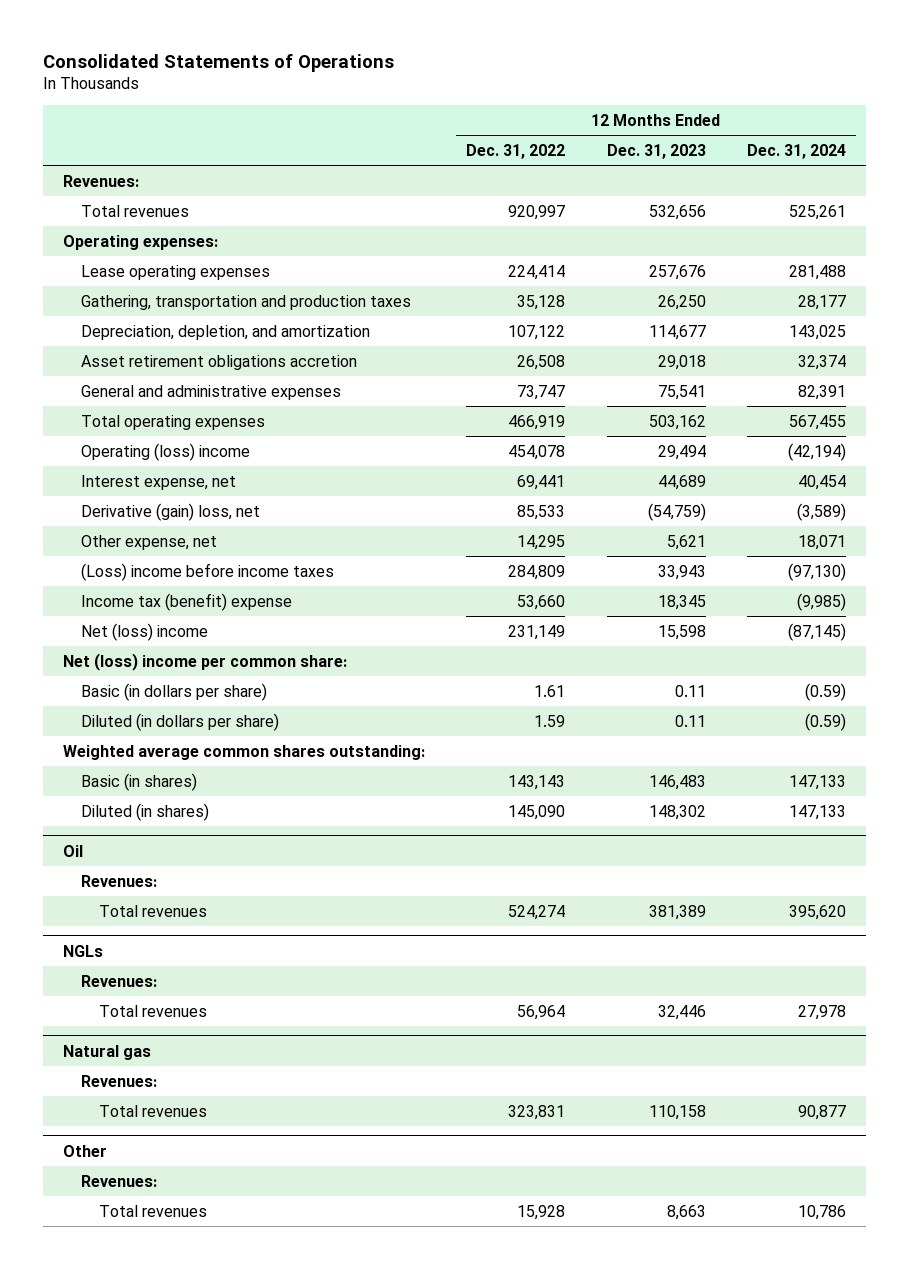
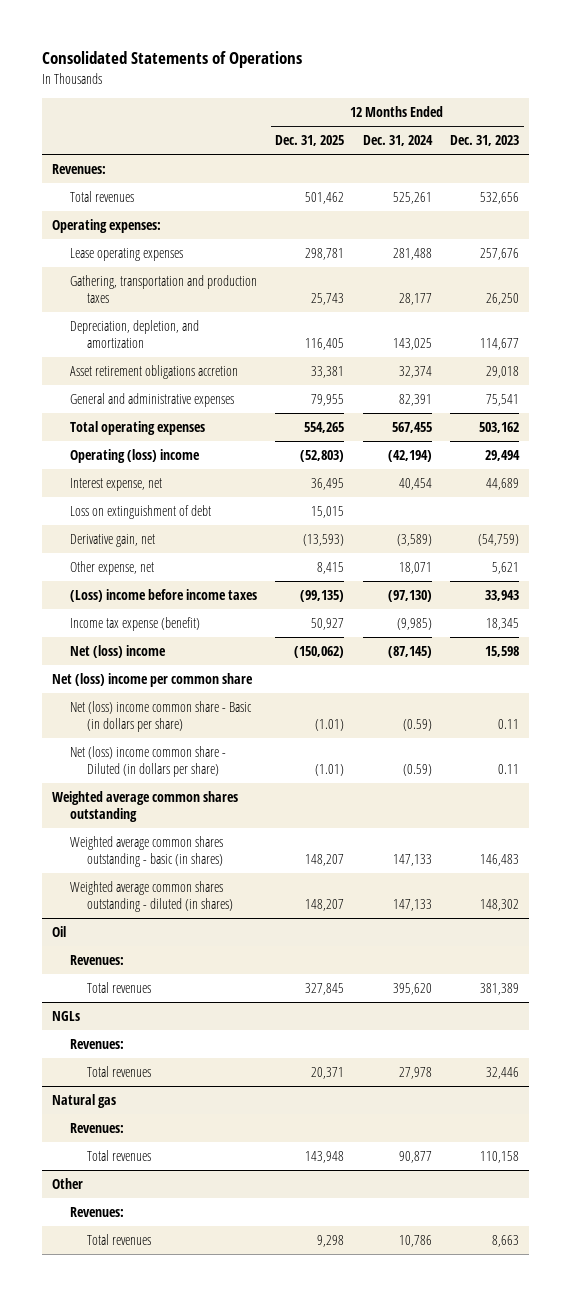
- | 12 Months Ended Dec. 31, 2022 | 12 Months Ended Dec. 31, 2023 | 12 Months Ended Dec. 31, 2024
+ | 12 Months Ended Dec. 31, 2025 | 12 Months Ended Dec. 31, 2024 | 12 Months Ended Dec. 31, 2023
- Derivative (gain) loss, net | 85,533 | (54,759) | (3,589)
+ Loss on extinguishment of debt | 15,015 | |
+ Derivative gain, net | (13,593) | (3,589) | (54,759)
- Income tax (benefit) expense | 53,660 | 18,345 | (9,985)
+ Income tax expense (benefit) | 50,927 | (9,985) | 18,345
- Net (loss) income per common share:
- Basic (in dollars per share) | 1.61 | 0.11 | (0.59)
- Diluted (in dollars per share) | 1.59 | 0.11 | (0.59)
- Weighted average common shares outstanding:
- Basic (in shares) | 143,143 | 146,483 | 147,133
- Diluted (in shares) | 145,090 | 148,302 | 147,133
+ Net (loss) income per common share
+ Net (loss) income common share - Basic (in dollars per share) | (1.01) | (0.59) | 0.11
+ Net (loss) income common share - Diluted (in dollars per share) | (1.01) | (0.59) | 0.11
+ Weighted average common shares outstanding
+ Weighted average common shares outstanding - basic (in shares) | 148,207 | 147,133 | 146,483
+ Weighted average common shares outstanding - diluted (in shares) | 148,207 | 147,133 | 148,302

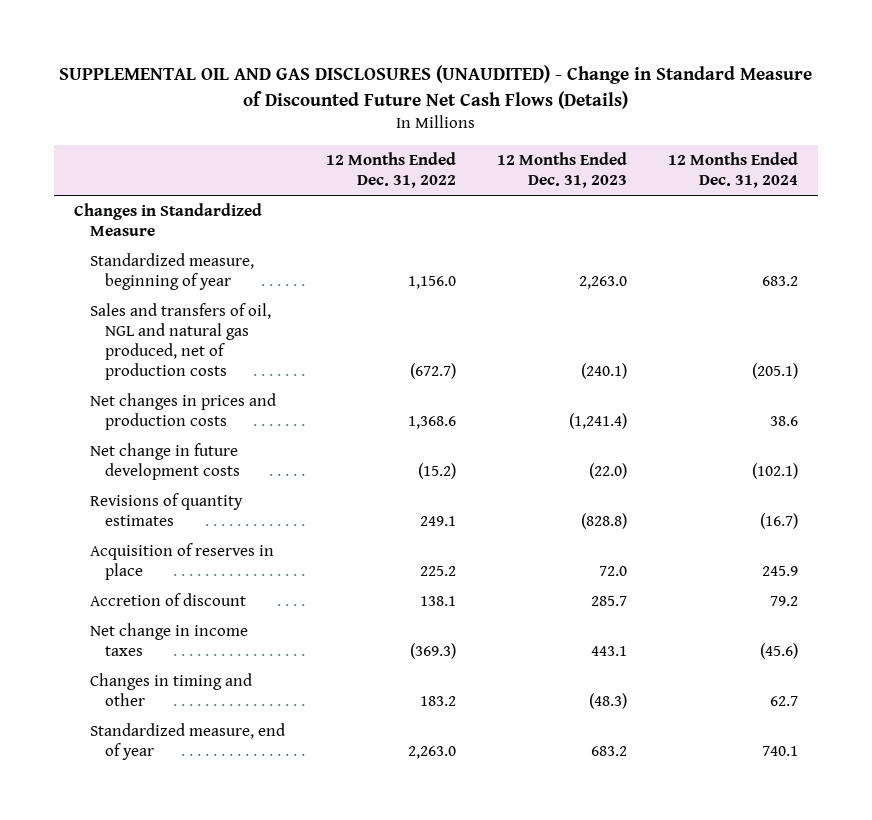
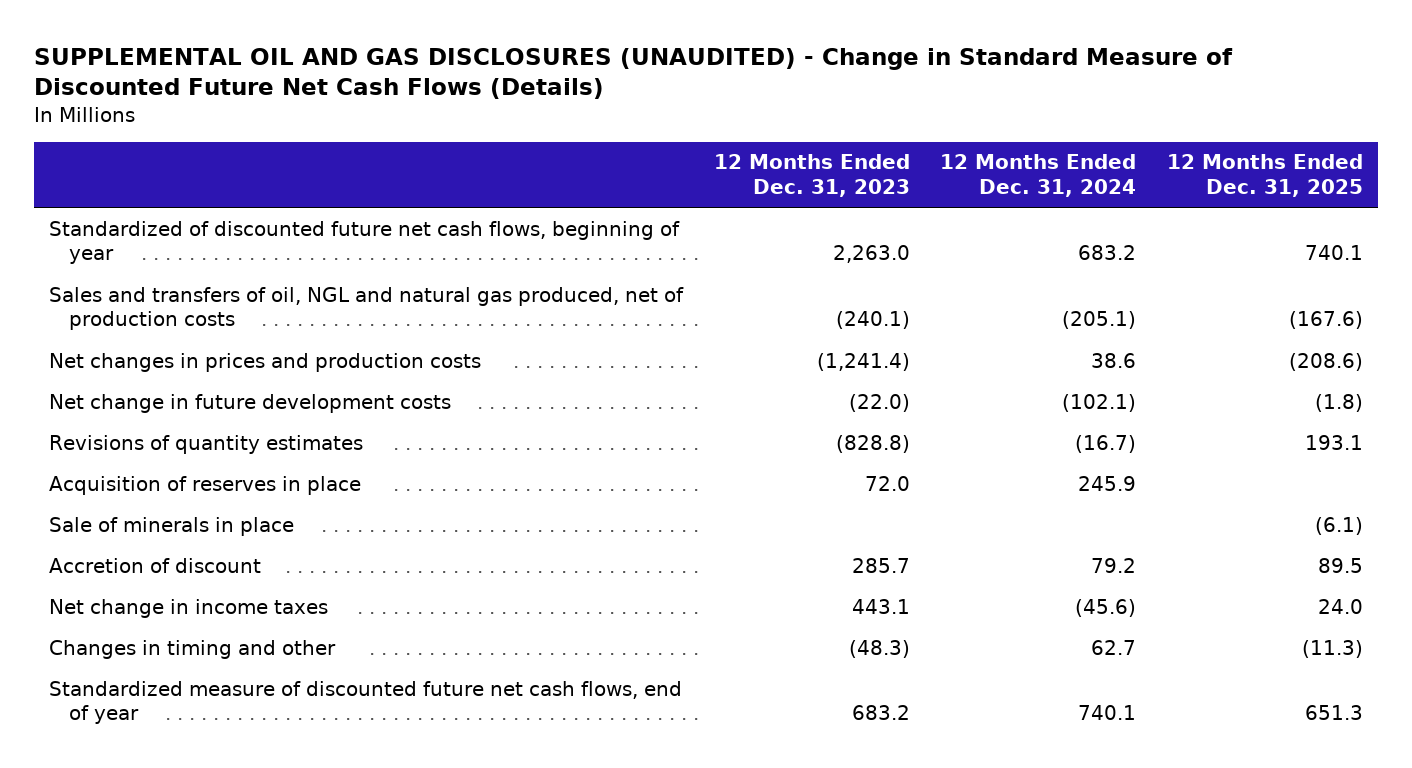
- | 12 Months Ended Dec. 31, 2022 | 12 Months Ended Dec. 31, 2023 | 12 Months Ended Dec. 31, 2024
+ | 12 Months Ended Dec. 31, 2023 | 12 Months Ended Dec. 31, 2024 | 12 Months Ended Dec. 31, 2025
- Changes in Standardized Measure
- Standardized measure, beginning of year | 1,156.0 | 2,263.0 | 683.2
+ Standardized of discounted future net cash flows, beginning of year | 2,263.0 | 683.2 | 740.1
+ Sale of minerals in place | | | (6.1)
- Standardized measure, end of year | 2,263.0 | 683.2 | 740.1
+ Standardized measure of discounted future net cash flows, end of year | 683.2 | 740.1 | 651.3

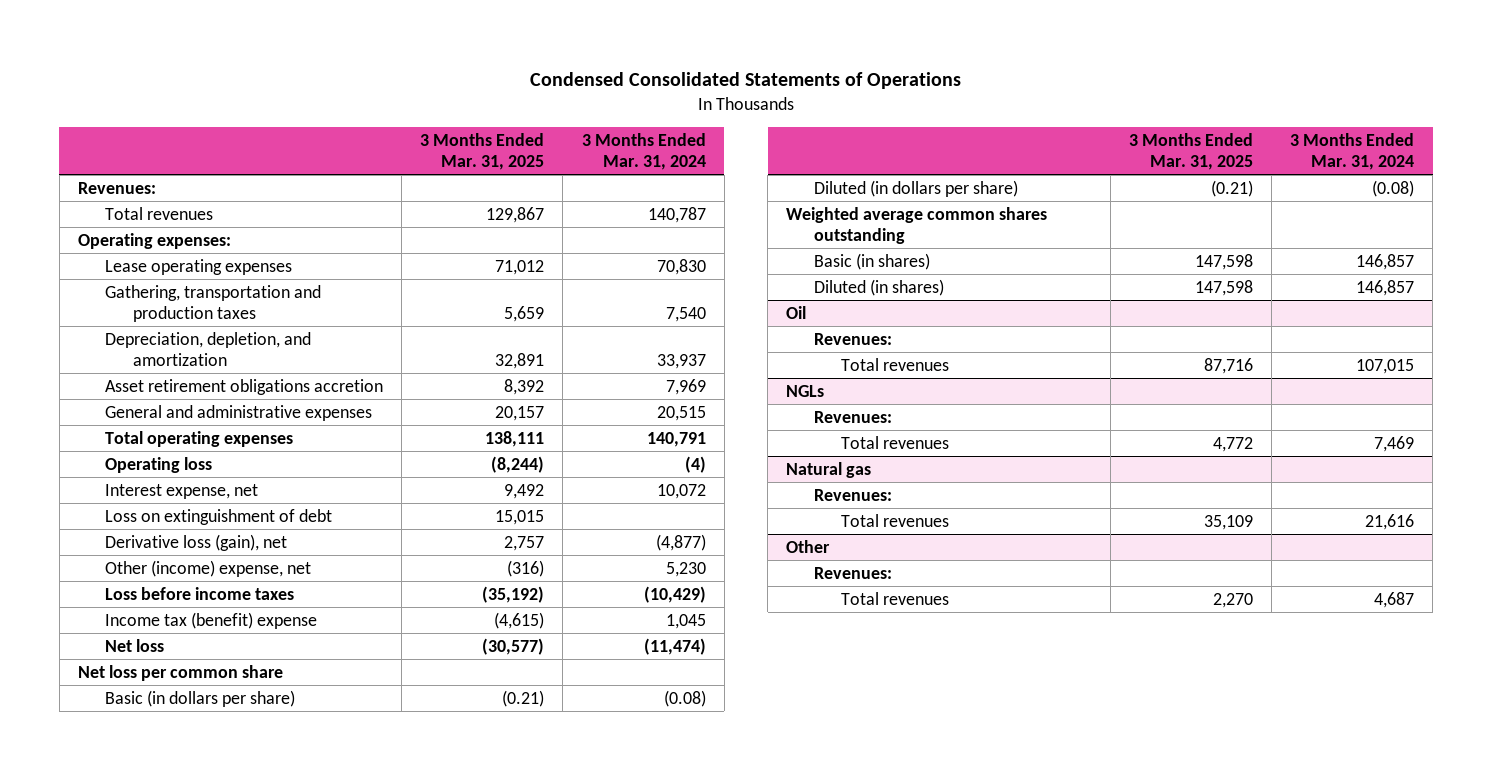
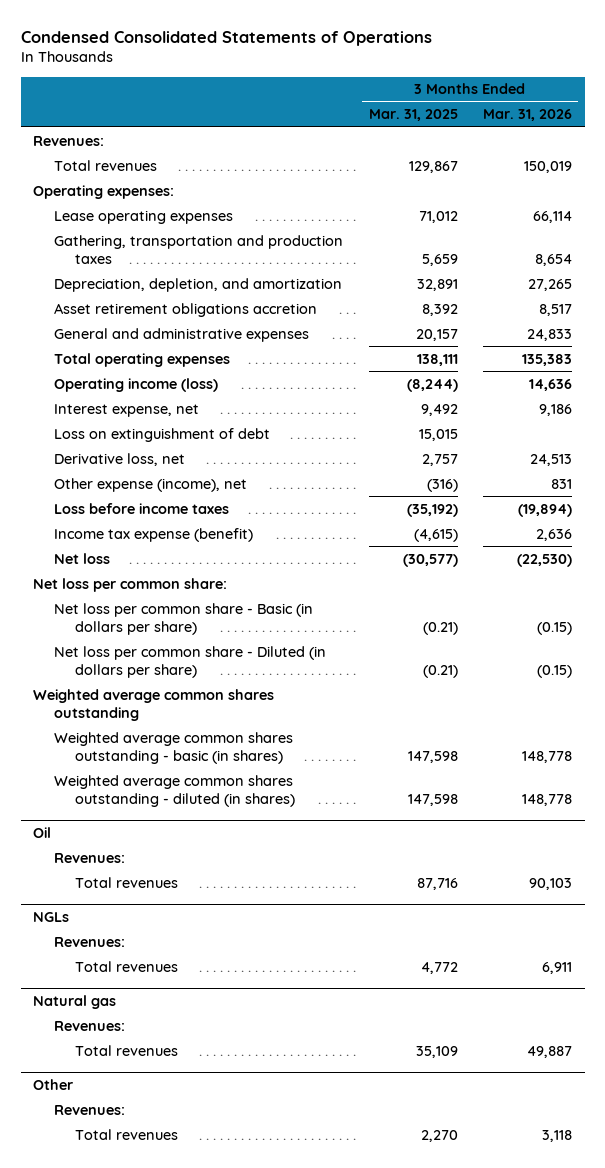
- | 3 Months Ended Mar. 31, 2025 | 3 Months Ended Mar. 31, 2024
+ | 3 Months Ended Mar. 31, 2025 | 3 Months Ended Mar. 31, 2026
- Operating loss | (8,244) | (4)
+ Operating income (loss) | (8,244) | 14,636
- Derivative loss (gain), net | 2,757 | (4,877)
- Other (income) expense, net | (316) | 5,230
+ Derivative loss, net | 2,757 | 24,513
+ Other expense (income), net | (316) | 831
- Income tax (benefit) expense | (4,615) | 1,045
+ Income tax expense (benefit) | (4,615) | 2,636
- Net loss per common share
- Basic (in dollars per share) | (0.21) | (0.08)
- Diluted (in dollars per share) | (0.21) | (0.08)
+ Net loss per common share:
+ Net loss per common share - Basic (in dollars per share) | (0.21) | (0.15)
+ Net loss per common share - Diluted (in dollars per share) | (0.21) | (0.15)
- Basic (in shares) | 147,598 | 146,857
- Diluted (in shares) | 147,598 | 146,857
+ Weighted average common shares outstanding - basic (in shares) | 147,598 | 148,778
+ Weighted average common shares outstanding - diluted (in shares) | 147,598 | 148,778

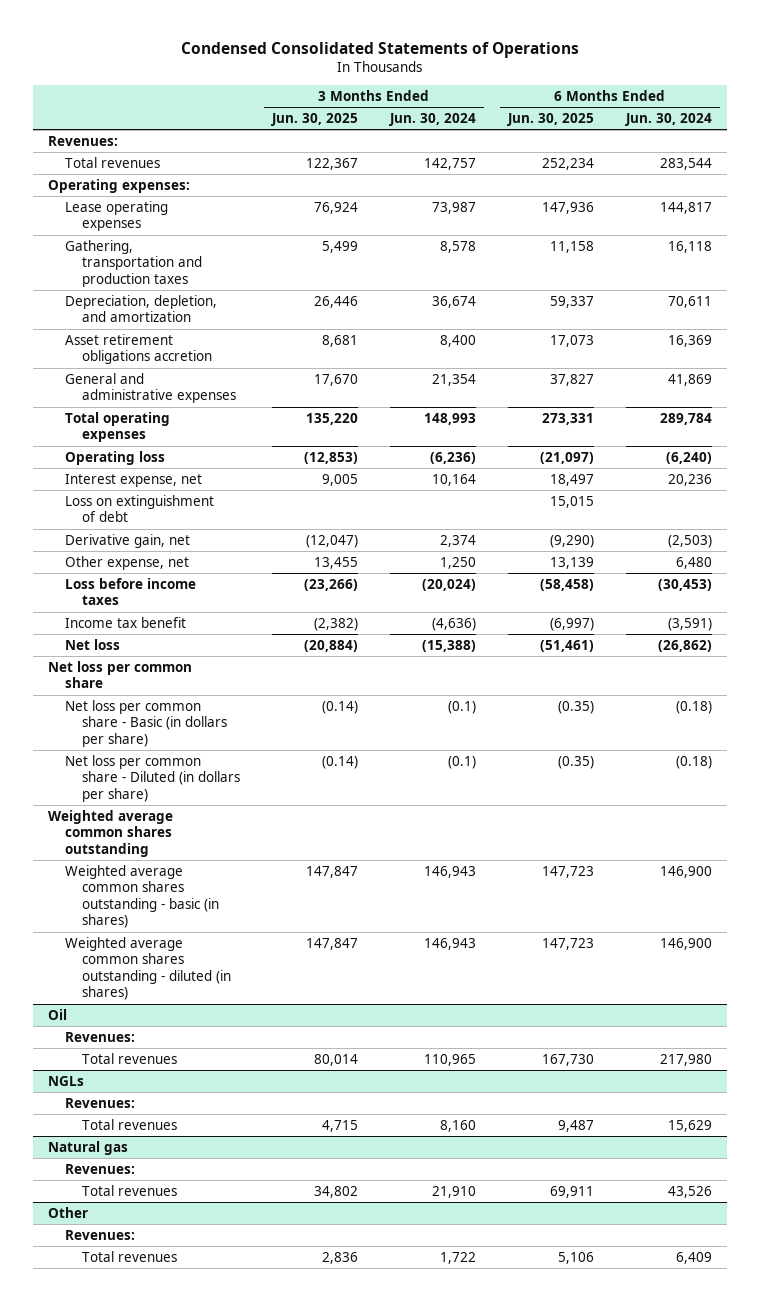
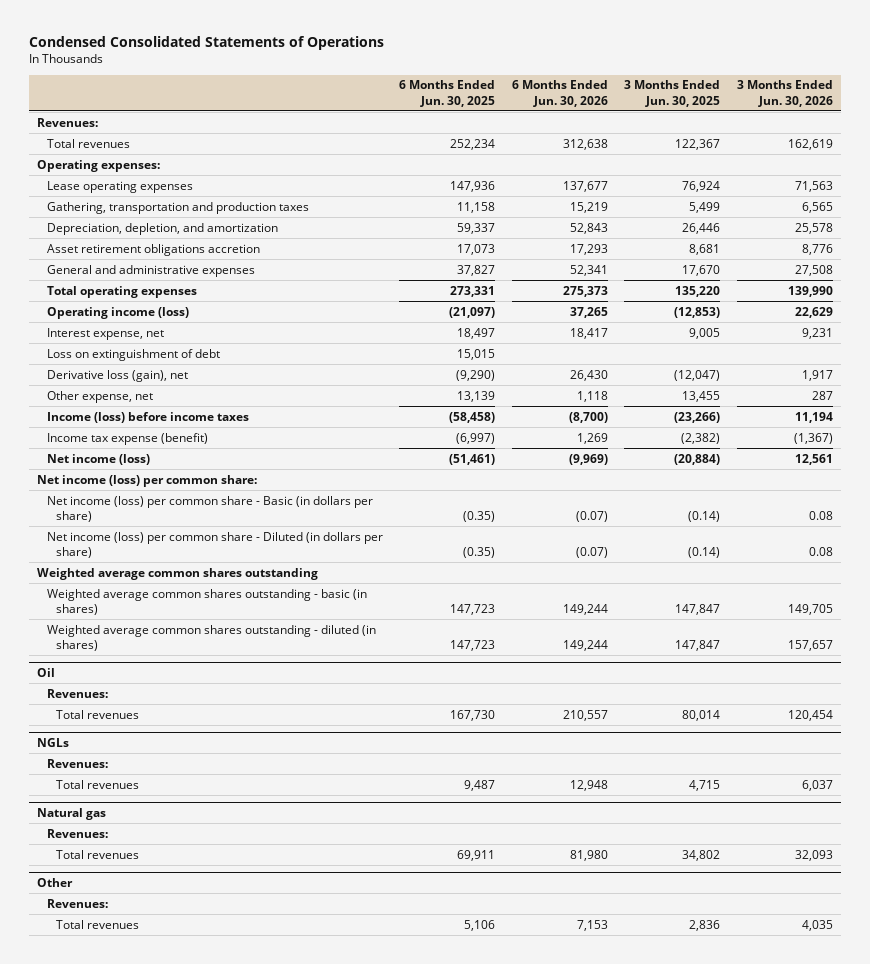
- | 3 Months Ended Jun. 30, 2025 | 3 Months Ended Jun. 30, 2024 | 6 Months Ended Jun. 30, 2025 | 6 Months Ended Jun. 30, 2024
+ | 6 Months Ended Jun. 30, 2025 | 6 Months Ended Jun. 30, 2026 | 3 Months Ended Jun. 30, 2025 | 3 Months Ended Jun. 30, 2026
- Operating loss | (12,853) | (6,236) | (21,097) | (6,240)
+ Operating income (loss) | (21,097) | 37,265 | (12,853) | 22,629
- Derivative gain, net | (12,047) | 2,374 | (9,290) | (2,503)
+ Derivative loss (gain), net | (9,290) | 26,430 | (12,047) | 1,917
- Loss before income taxes | (23,266) | (20,024) | (58,458) | (30,453)
- Income tax benefit | (2,382) | (4,636) | (6,997) | (3,591)
- Net loss | (20,884) | (15,388) | (51,461) | (26,862)
- Net loss per common share
- Net loss per common share - Basic (in dollars per share) | (0.14) | (0.1) | (0.35) | (0.18)
- Net loss per common share - Diluted (in dollars per share) | (0.14) | (0.1) | (0.35) | (0.18)
+ Income (loss) before income taxes | (58,458) | (8,700) | (23,266) | 11,194
+ Income tax expense (benefit) | (6,997) | 1,269 | (2,382) | (1,367)
+ Net income (loss) | (51,461) | (9,969) | (20,884) | 12,561
+ Net income (loss) per common share:
+ Net income (loss) per common share - Basic (in dollars per share) | (0.35) | (0.07) | (0.14) | 0.08
+ Net income (loss) per common share - Diluted (in dollars per share) | (0.35) | (0.07) | (0.14) | 0.08

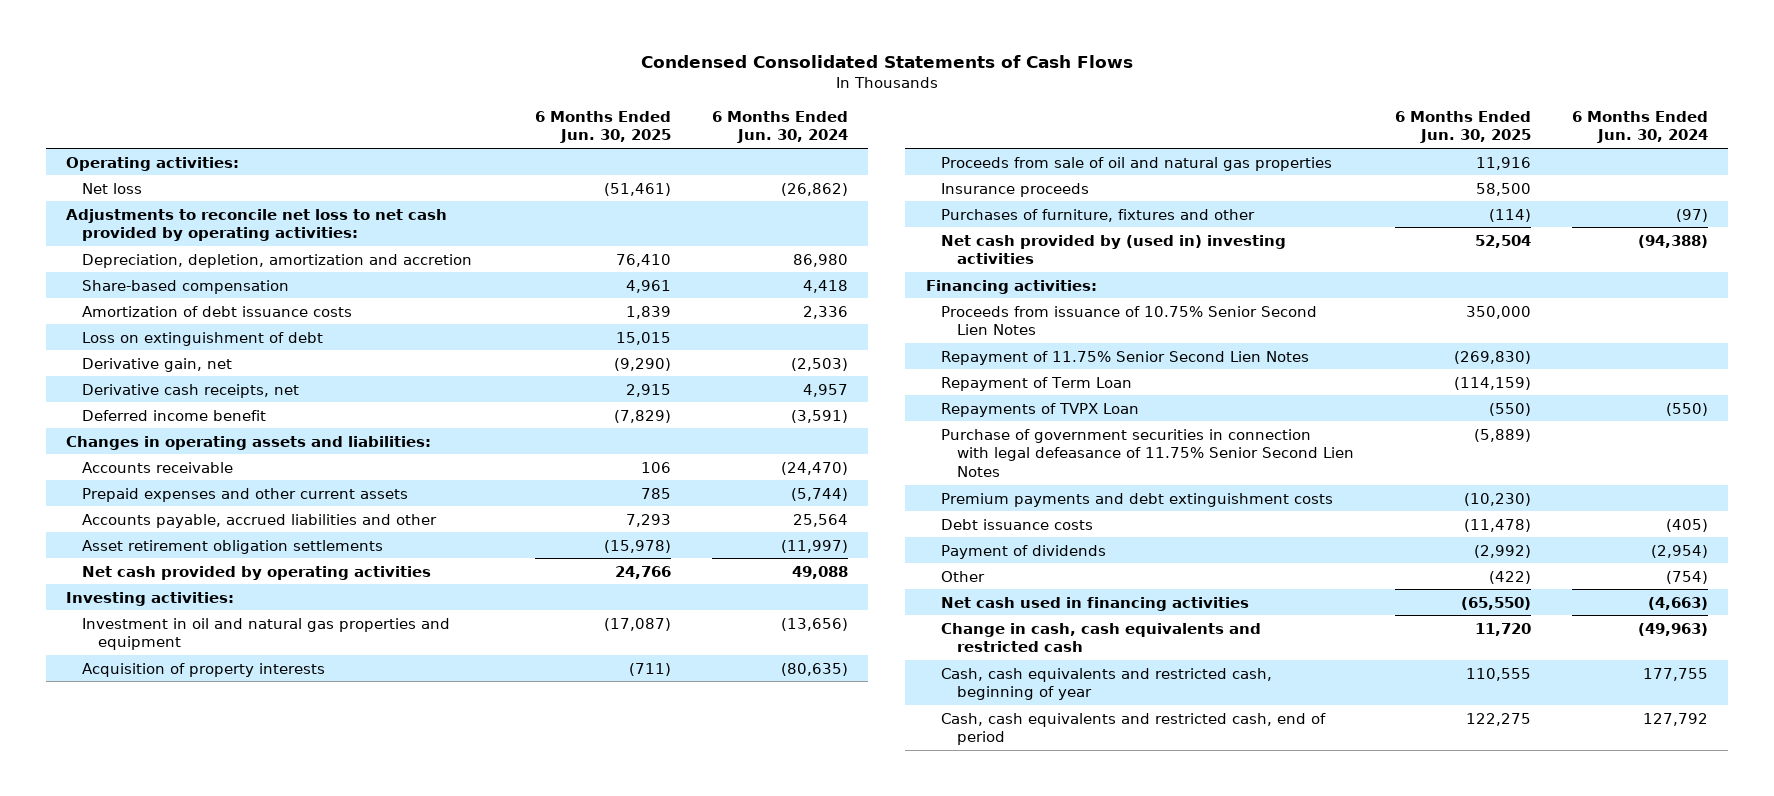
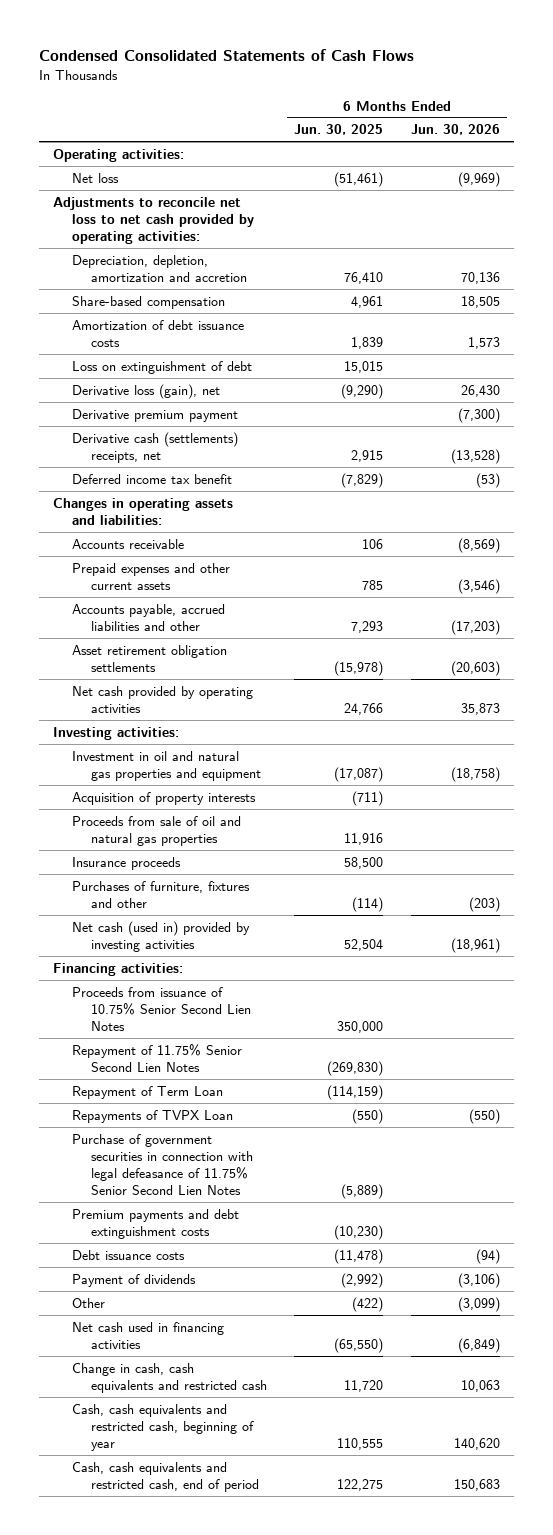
- | 6 Months Ended Jun. 30, 2025 | 6 Months Ended Jun. 30, 2024
+ | 6 Months Ended Jun. 30, 2025 | 6 Months Ended Jun. 30, 2026
- Derivative gain, net | (9,290) | (2,503)
- Derivative cash receipts, net | 2,915 | 4,957
- Deferred income benefit | (7,829) | (3,591)
+ Derivative loss (gain), net | (9,290) | 26,430
+ Derivative premium payment | | (7,300)
+ Derivative cash (settlements) receipts, net | 2,915 | (13,528)
+ Deferred income tax benefit | (7,829) | (53)
- Net cash provided by (used in) investing activities | 52,504 | (94,388)
+ Net cash (used in) provided by investing activities | 52,504 | (18,961)

